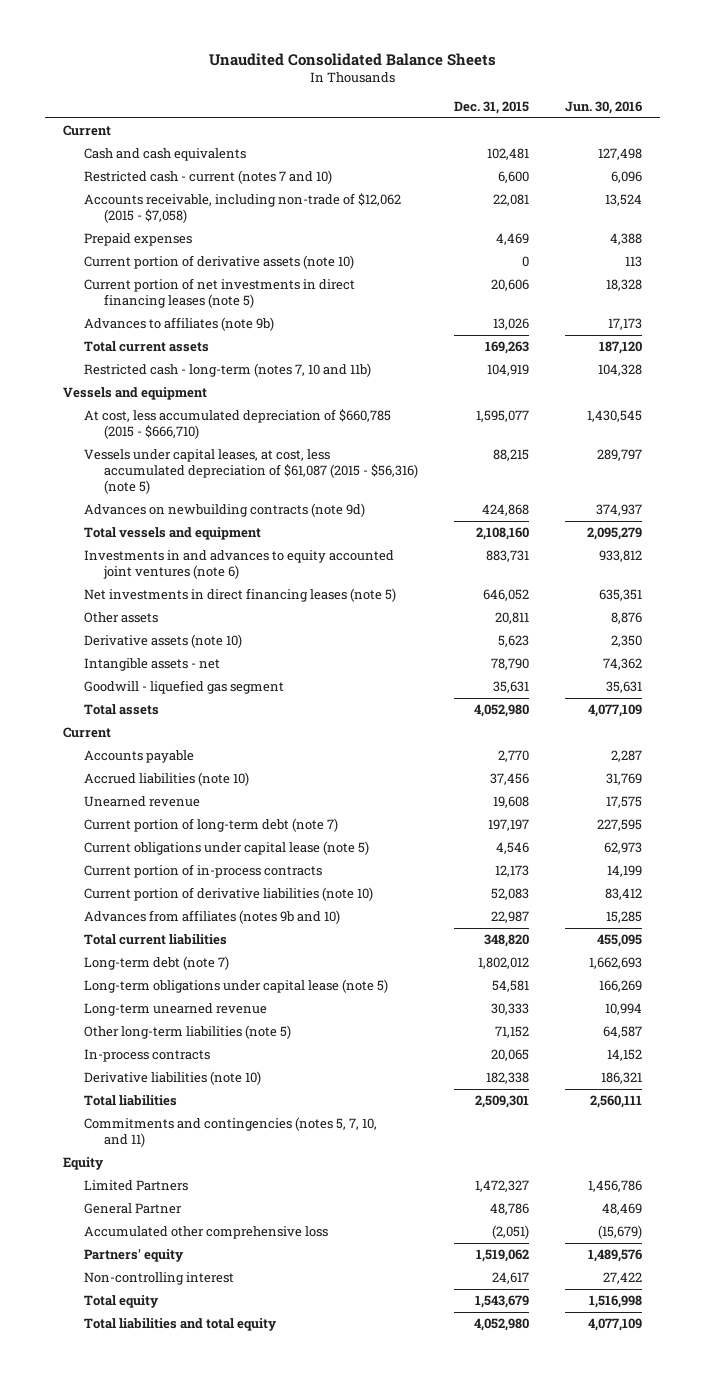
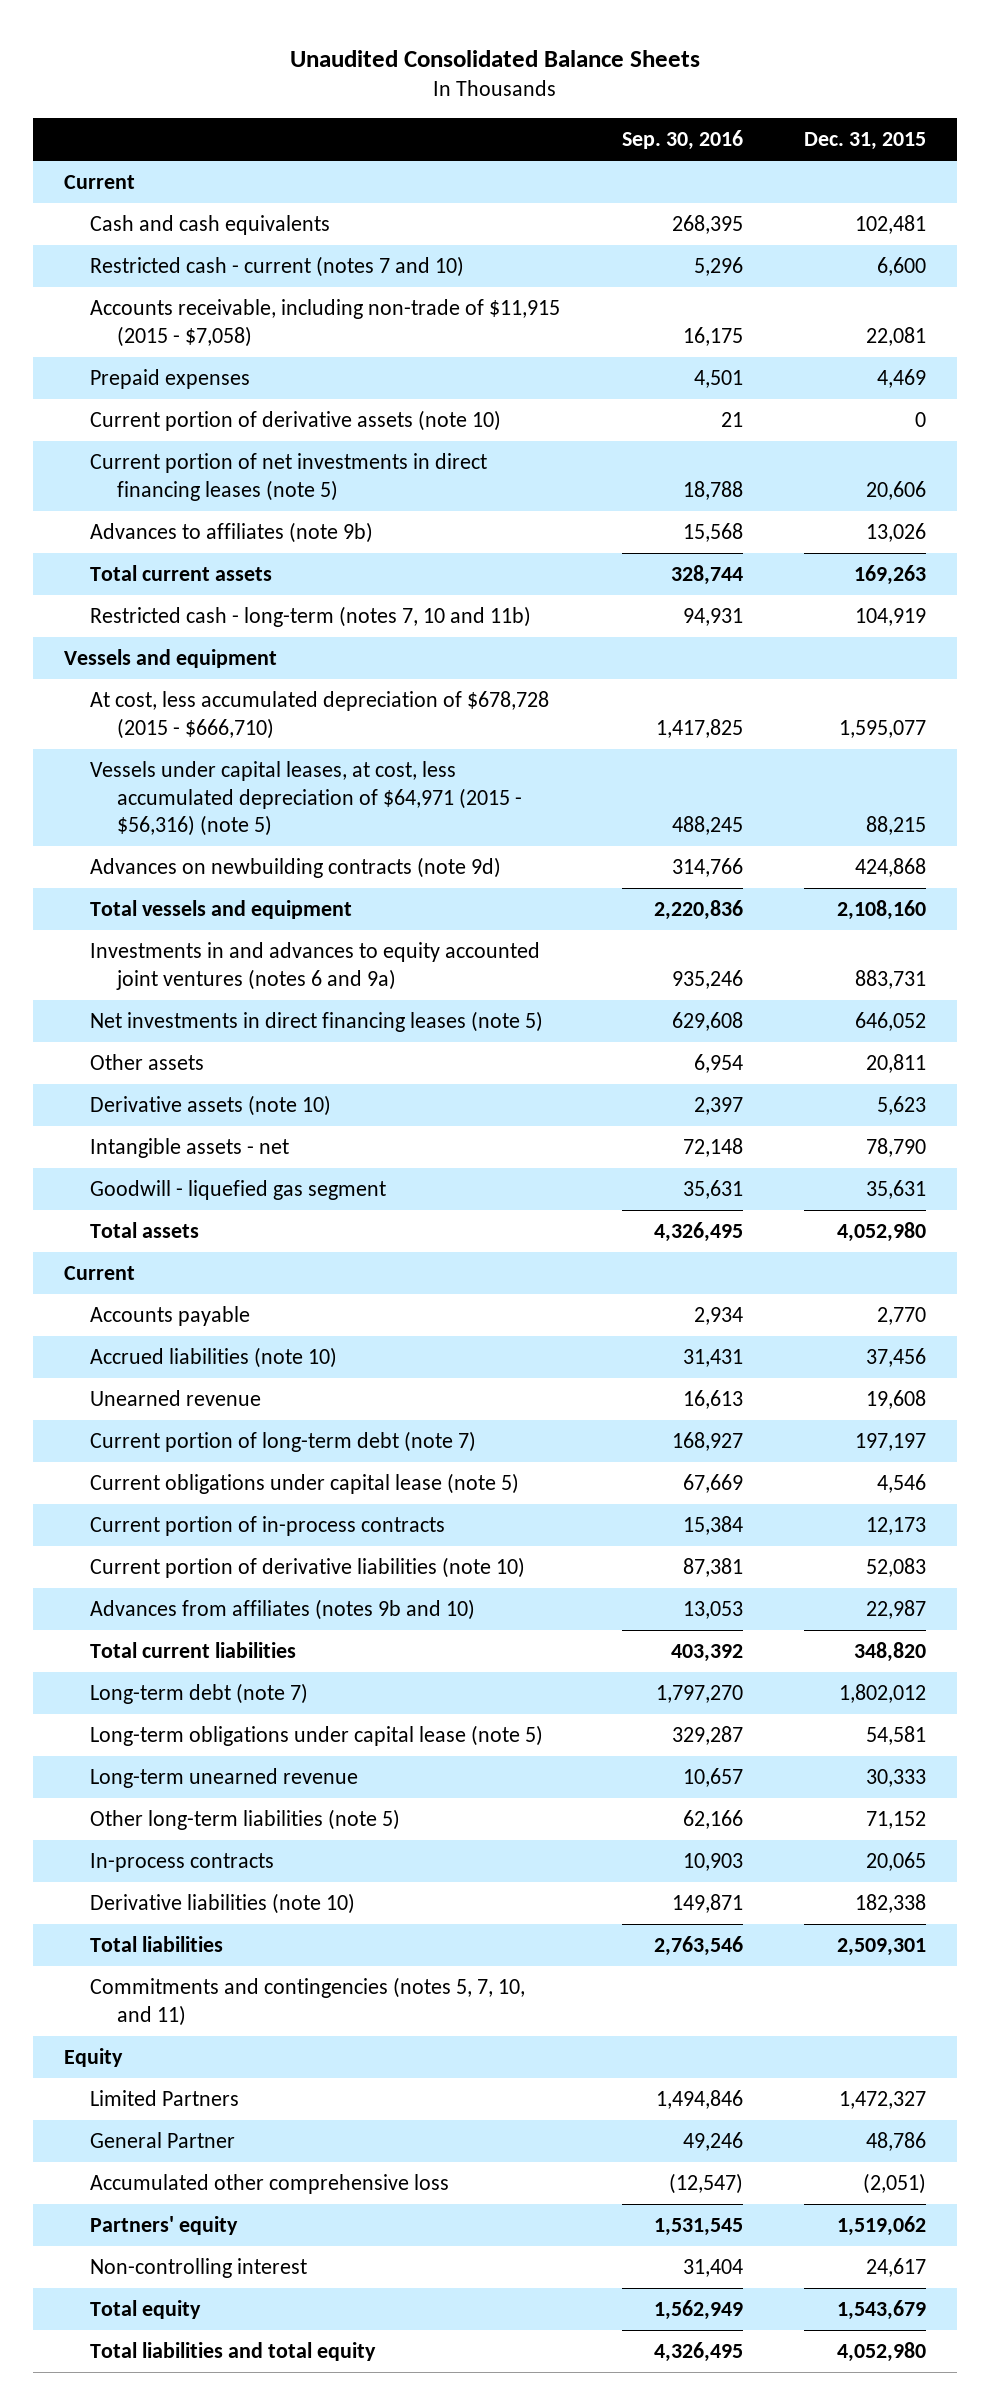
- | Dec. 31, 2015 | Jun. 30, 2016
+ | Sep. 30, 2016 | Dec. 31, 2015
- Accounts receivable, including non-trade of $12,062 (2015 - $7,058) | 22,081 | 13,524
+ Accounts receivable, including non-trade of $11,915 (2015 - $7,058) | 16,175 | 22,081
- At cost, less accumulated depreciation of $660,785 (2015 - $666,710) | 1,595,077 | 1,430,545
- Vessels under capital leases, at cost, less accumulated depreciation of $61,087 (2015 - $56,316) (note 5) | 88,215 | 289,797
+ At cost, less accumulated depreciation of $678,728 (2015 - $666,710) | 1,417,825 | 1,595,077
+ Vessels under capital leases, at cost, less accumulated depreciation of $64,971 (2015 - $56,316) (note 5) | 488,245 | 88,215
- Investments in and advances to equity accounted joint ventures (note 6) | 883,731 | 933,812
+ Investments in and advances to equity accounted joint ventures (notes 6 and 9a) | 935,246 | 883,731

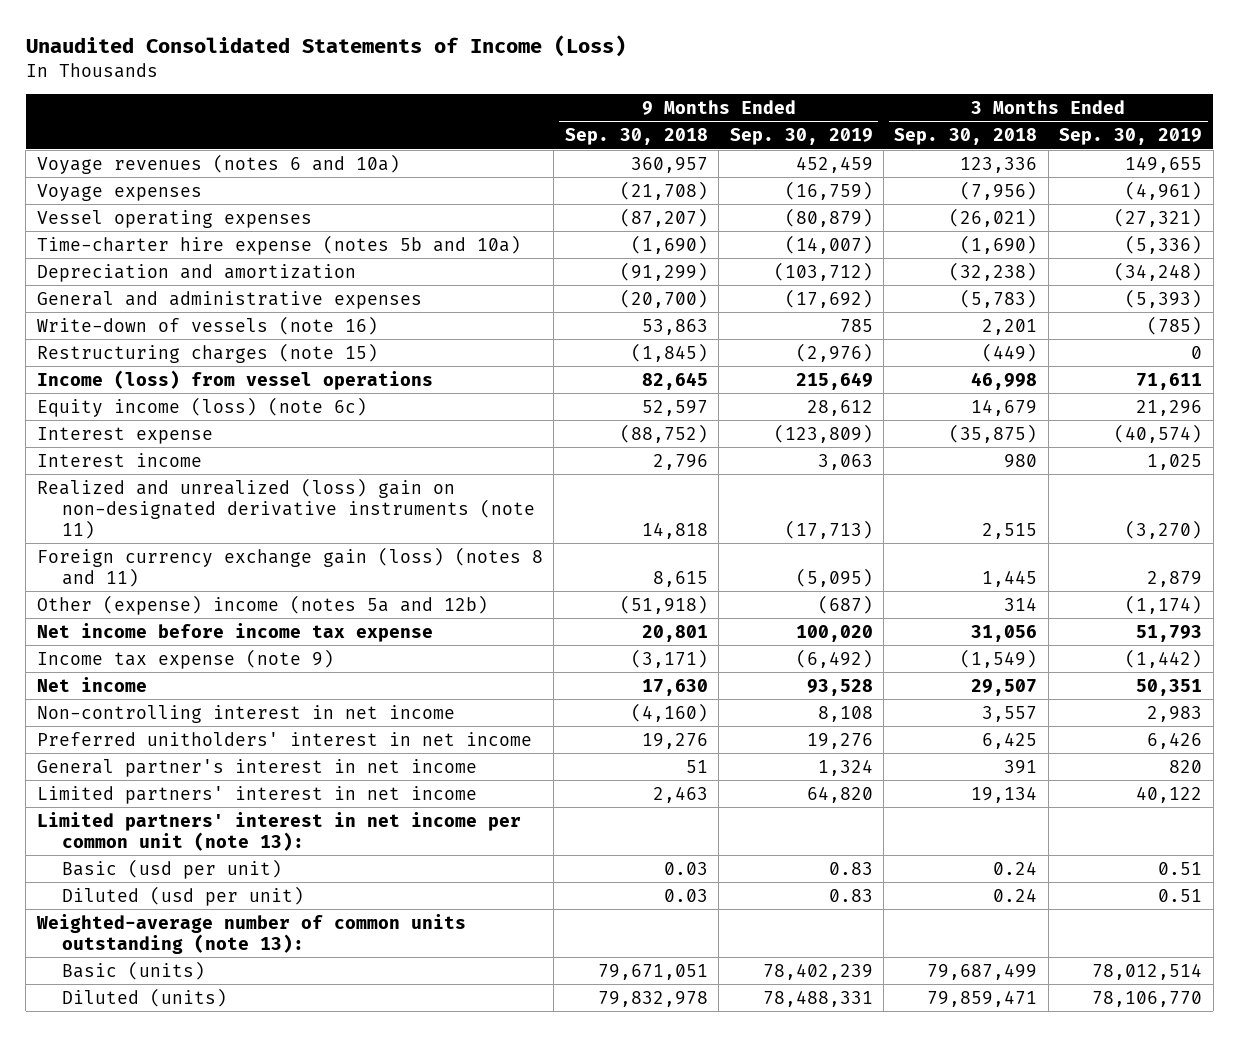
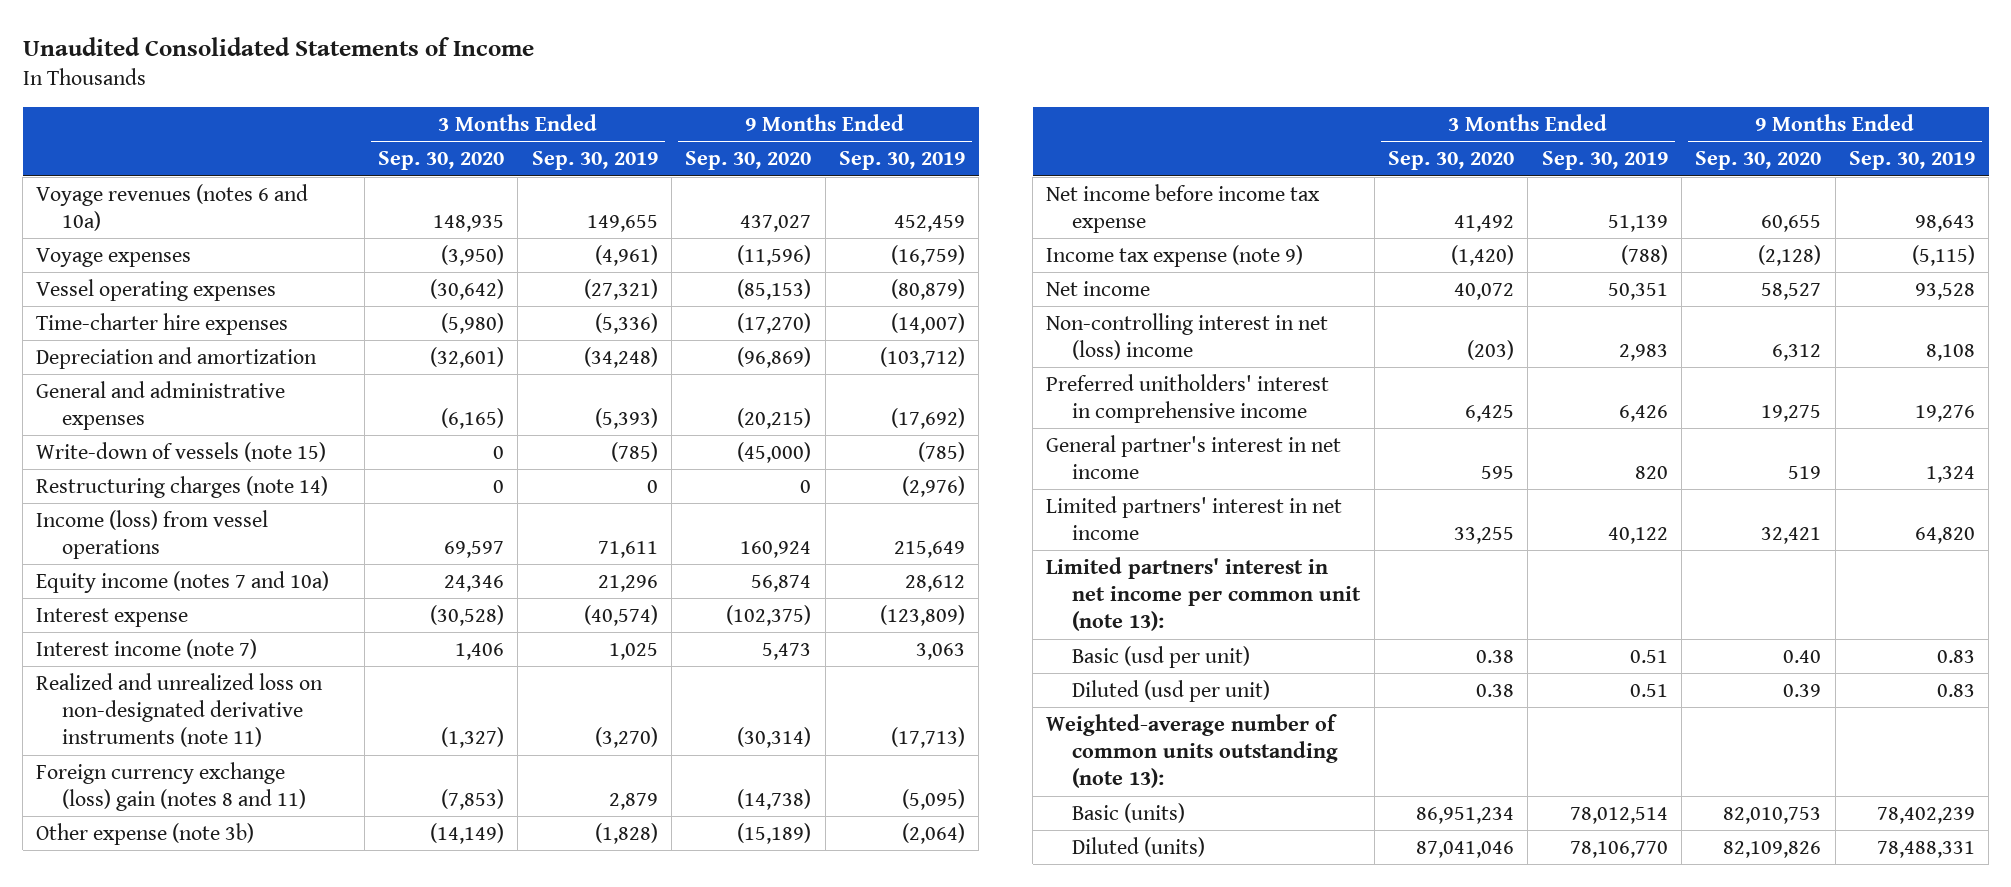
- Unaudited Consolidated Statements of Income (Loss)
+ Unaudited Consolidated Statements of Income
- | 9 Months Ended Sep. 30, 2018 | 9 Months Ended Sep. 30, 2019 | 3 Months Ended Sep. 30, 2018 | 3 Months Ended Sep. 30, 2019
+ | 3 Months Ended Sep. 30, 2020 | 3 Months Ended Sep. 30, 2019 | 9 Months Ended Sep. 30, 2020 | 9 Months Ended Sep. 30, 2019
- Time-charter hire expense (notes 5b and 10a) | (1,690) | (14,007) | (1,690) | (5,336)
+ Time-charter hire expenses | (5,980) | (5,336) | (17,270) | (14,007)
- Write-down of vessels (note 16) | 53,863 | 785 | 2,201 | (785)
- Restructuring charges (note 15) | (1,845) | (2,976) | (449) | 0
+ Write-down of vessels (note 15) | 0 | (785) | (45,000) | (785)
+ Restructuring charges (note 14) | 0 | 0 | 0 | (2,976)
- Equity income (loss) (note 6c) | 52,597 | 28,612 | 14,679 | 21,296
+ Equity income (notes 7 and 10a) | 24,346 | 21,296 | 56,874 | 28,612
- Interest income | 2,796 | 3,063 | 980 | 1,025
- Realized and unrealized (loss) gain on non-designated derivative instruments (note 11) | 14,818 | (17,713) | 2,515 | (3,270)
- Foreign currency exchange gain (loss) (notes 8 and 11) | 8,615 | (5,095) | 1,445 | 2,879
- Other (expense) income (notes 5a and 12b) | (51,918) | (687) | 314 | (1,174)
- Net income before income tax expense | 20,801 | 100,020 | 31,056 | 51,793
- Income tax expense (note 9) | (3,171) | (6,492) | (1,549) | (1,442)
+ Interest income (note 7) | 1,406 | 1,025 | 5,473 | 3,063
+ Realized and unrealized loss on non-designated derivative instruments (note 11) | (1,327) | (3,270) | (30,314) | (17,713)
+ Foreign currency exchange (loss) gain (notes 8 and 11) | (7,853) | 2,879 | (14,738) | (5,095)
+ Other expense (note 3b) | (14,149) | (1,828) | (15,189) | (2,064)
+ Net income before income tax expense | 41,492 | 51,139 | 60,655 | 98,643
+ Income tax expense (note 9) | (1,420) | (788) | (2,128) | (5,115)
- Non-controlling interest in net income | (4,160) | 8,108 | 3,557 | 2,983
- Preferred unitholders' interest in net income | 19,276 | 19,276 | 6,425 | 6,426
+ Non-controlling interest in net (loss) income | (203) | 2,983 | 6,312 | 8,108
+ Preferred unitholders' interest in comprehensive income | 6,425 | 6,426 | 19,275 | 19,276

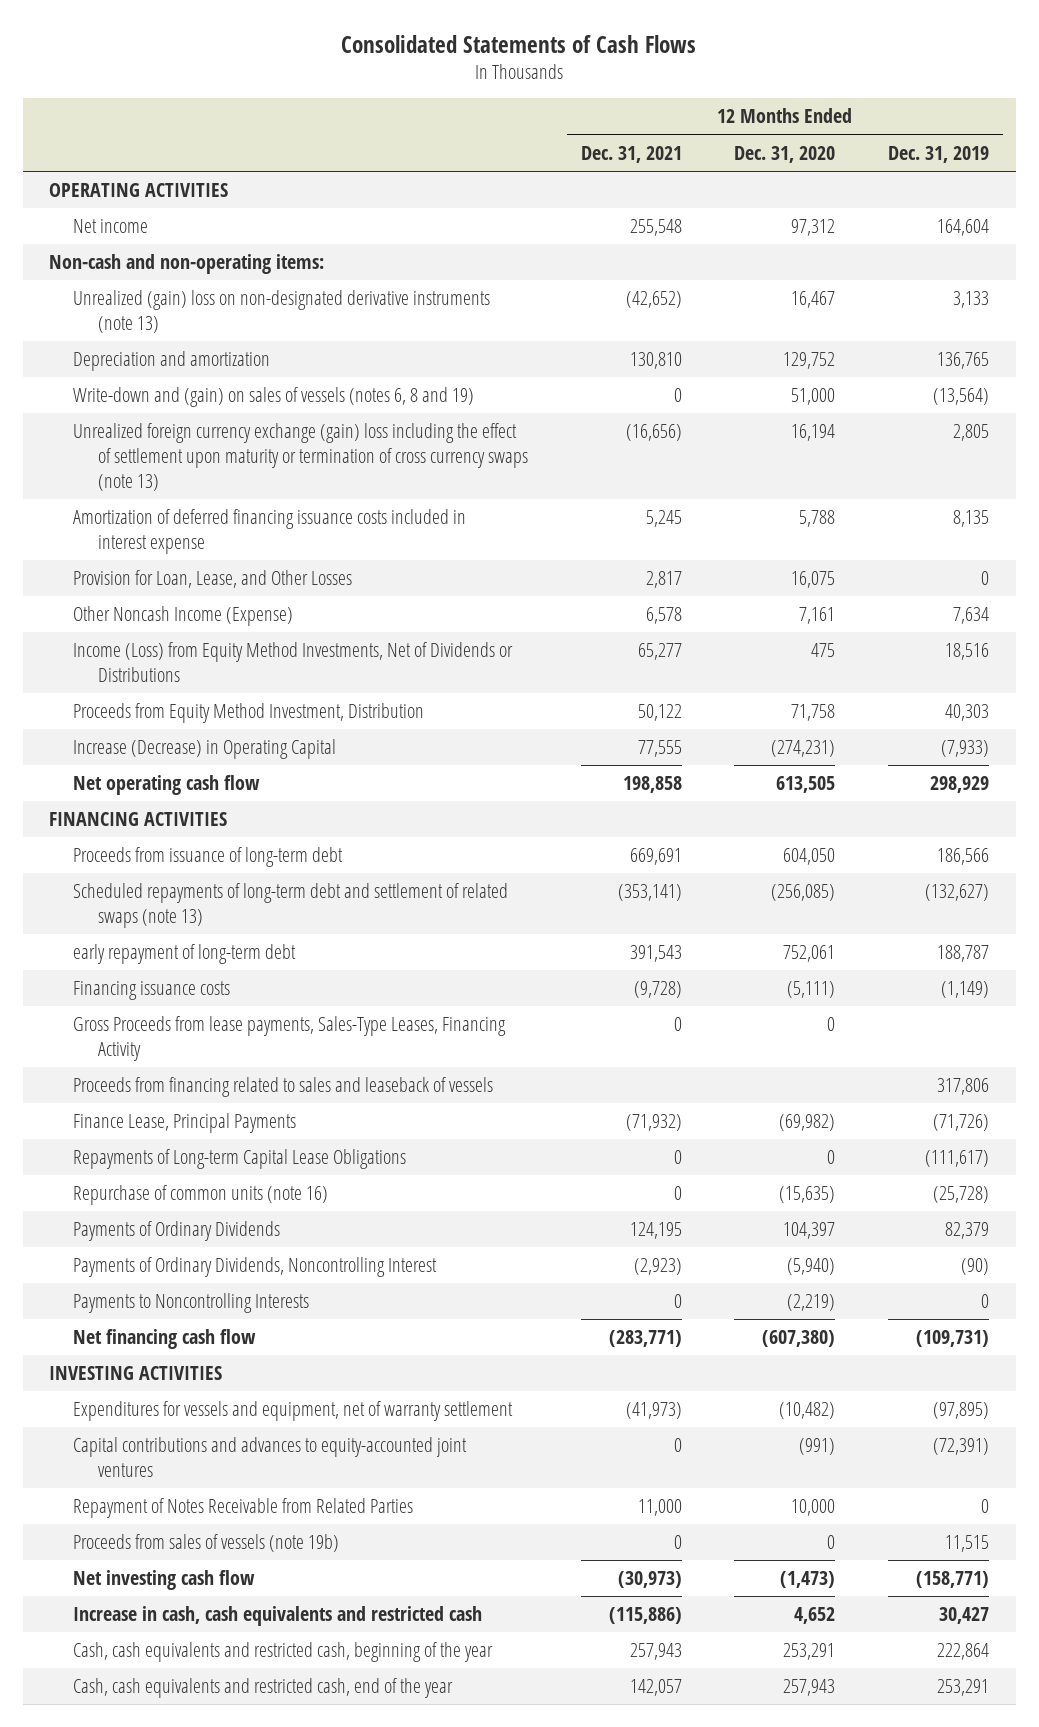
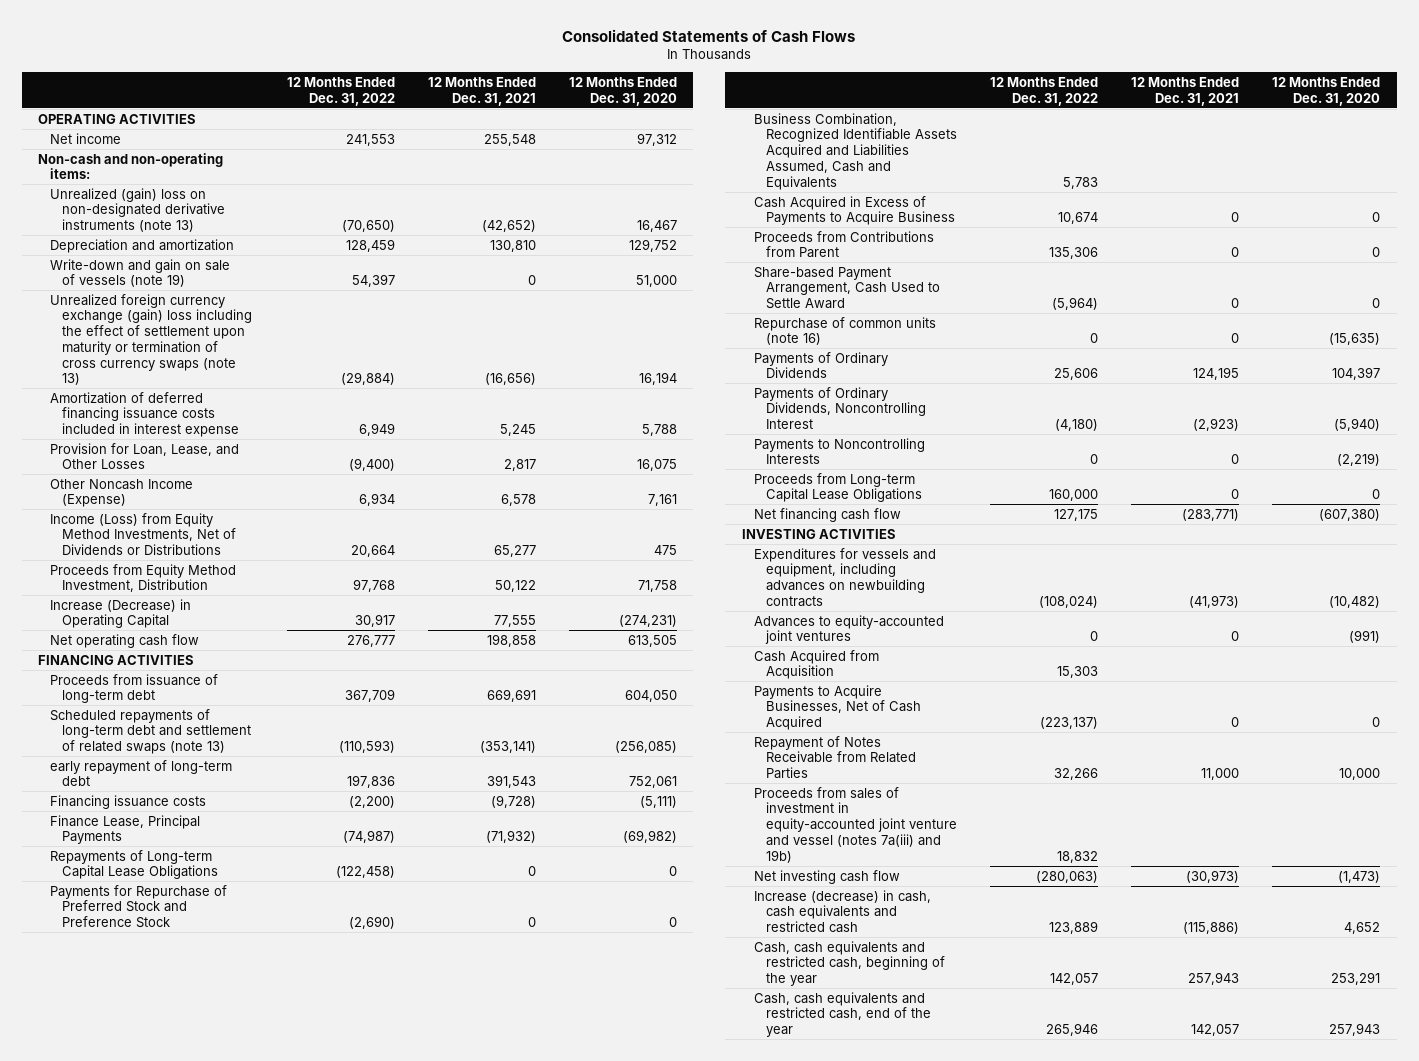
- | 12 Months Ended Dec. 31, 2021 | 12 Months Ended Dec. 31, 2020 | 12 Months Ended Dec. 31, 2019
+ | 12 Months Ended Dec. 31, 2022 | 12 Months Ended Dec. 31, 2021 | 12 Months Ended Dec. 31, 2020
- Write-down and (gain) on sales of vessels (notes 6, 8 and 19) | 0 | 51,000 | (13,564)
+ Write-down and gain on sale of vessels (note 19) | 54,397 | 0 | 51,000
- Gross Proceeds from lease payments, Sales-Type Leases, Financing Activity | 0 | 0 |
- Proceeds from financing related to sales and leaseback of vessels | | | 317,806
+ Payments for Repurchase of Preferred Stock and Preference Stock | (2,690) | 0 | 0
+ Business Combination, Recognized Identifiable Assets Acquired and Liabilities Assumed, Cash and Equivalents | 5,783 | |
+ Cash Acquired in Excess of Payments to Acquire Business | 10,674 | 0 | 0
+ Proceeds from Contributions from Parent | 135,306 | 0 | 0
+ Share-based Payment Arrangement, Cash Used to Settle Award | (5,964) | 0 | 0
+ Proceeds from Long-term Capital Lease Obligations | 160,000 | 0 | 0
- Expenditures for vessels and equipment, net of warranty settlement | (41,973) | (10,482) | (97,895)
- Capital contributions and advances to equity-accounted joint ventures | 0 | (991) | (72,391)
+ Expenditures for vessels and equipment, including advances on newbuilding contracts | (108,024) | (41,973) | (10,482)
+ Advances to equity-accounted joint ventures | 0 | 0 | (991)
+ Cash Acquired from Acquisition | 15,303 | |
+ Payments to Acquire Businesses, Net of Cash Acquired | (223,137) | 0 | 0
- Proceeds from sales of vessels (note 19b) | 0 | 0 | 11,515
+ Proceeds from sales of investment in equity-accounted joint venture and vessel (notes 7a(iii) and 19b) | 18,832 | |
- Increase in cash, cash equivalents and restricted cash | (115,886) | 4,652 | 30,427
+ Increase (decrease) in cash, cash equivalents and restricted cash | 123,889 | (115,886) | 4,652

